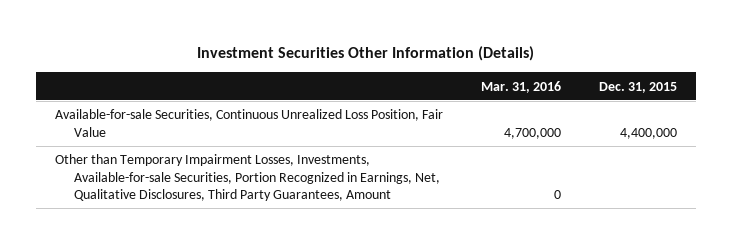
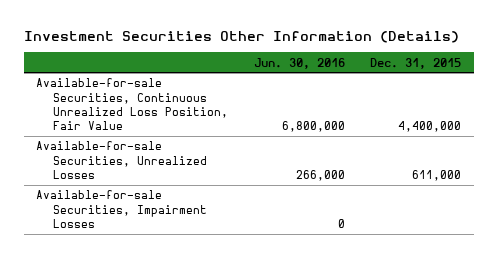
- | Mar. 31, 2016 | Dec. 31, 2015
+ | Jun. 30, 2016 | Dec. 31, 2015
- Other than Temporary Impairment Losses, Investments, Available-for-sale Securities, Portion Recognized in Earnings, Net, Qualitative Disclosures, Third Party Guarantees, Amount | 0 |
+ Available-for-sale Securities, Unrealized Losses | 266,000 | 611,000
+ Available-for-sale Securities, Impairment Losses | 0 |

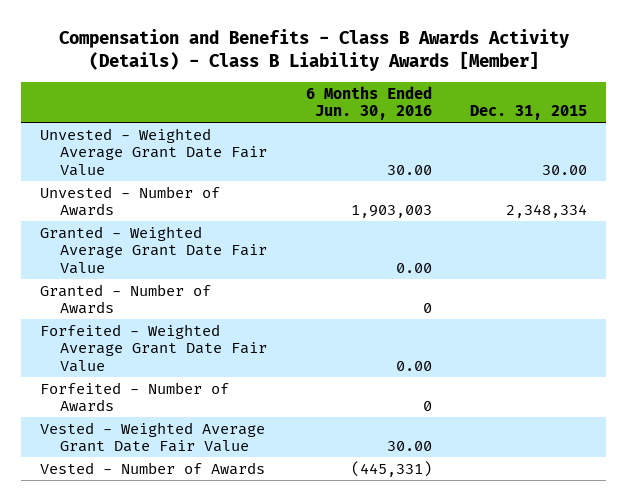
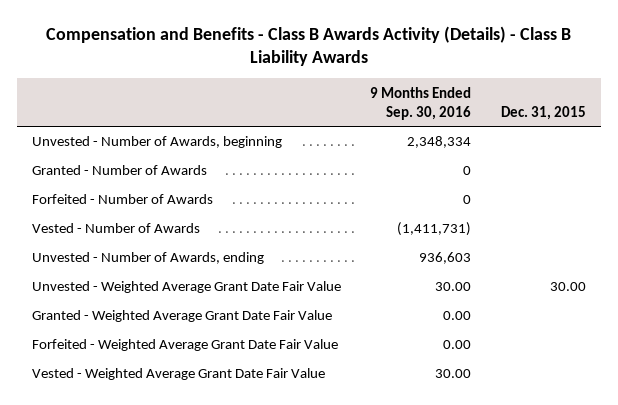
- Compensation and Benefits - Class B Awards Activity (Details) - Class B Liability Awards [Member]
+ Compensation and Benefits - Class B Awards Activity (Details) - Class B Liability Awards
- | 6 Months Ended Jun. 30, 2016 | Dec. 31, 2015
+ | 9 Months Ended Sep. 30, 2016 | Dec. 31, 2015
+ Unvested - Number of Awards, beginning | 2,348,334 |
moved up: Granted - Number of Awards | 0 |
moved up: Forfeited - Number of Awards | 0 |
moved up: Vested - Number of Awards | (1,411,731) |
+ Unvested - Number of Awards, ending | 936,603 |
- Unvested - Number of Awards | 1,903,003 | 2,348,334

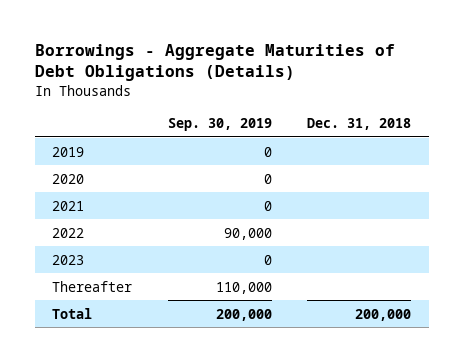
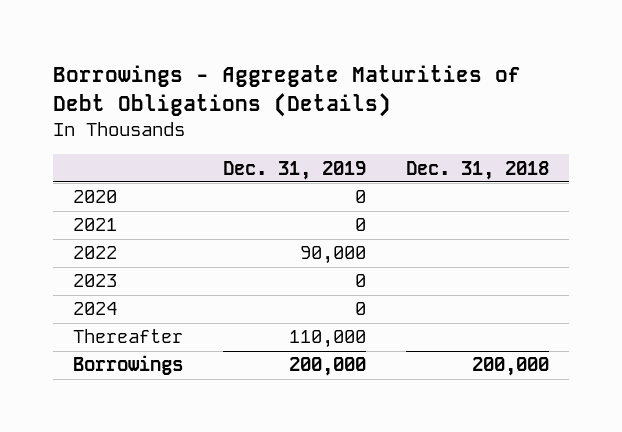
- | Sep. 30, 2019 | Dec. 31, 2018
+ | Dec. 31, 2019 | Dec. 31, 2018
- 2019 | 0 |
+ 2024 | 0 |
- Total | 200,000 | 200,000
+ Borrowings | 200,000 | 200,000

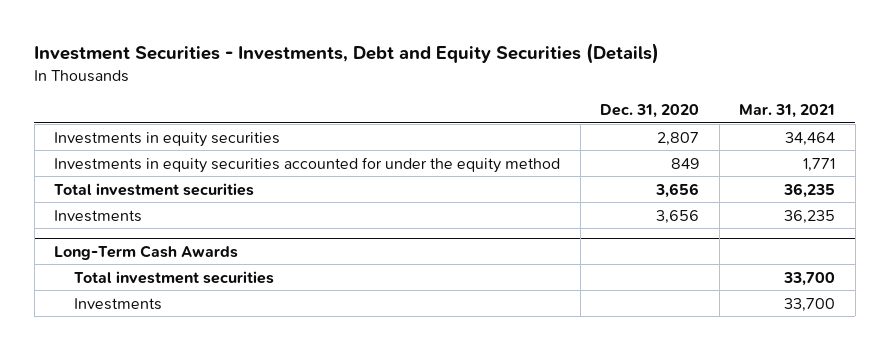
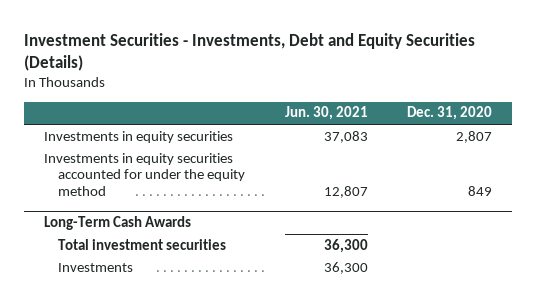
- | Dec. 31, 2020 | Mar. 31, 2021
+ | Jun. 30, 2021 | Dec. 31, 2020
- Total investment securities | 3,656 | 36,235
- Investments | 3,656 | 36,235

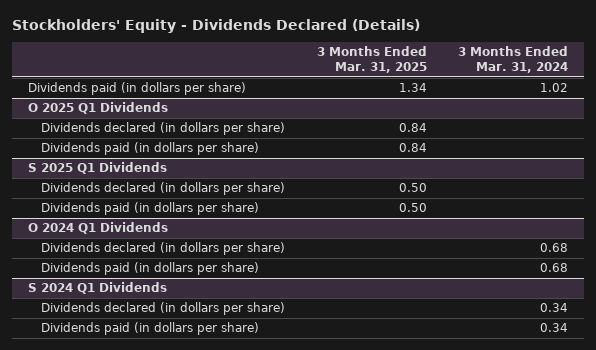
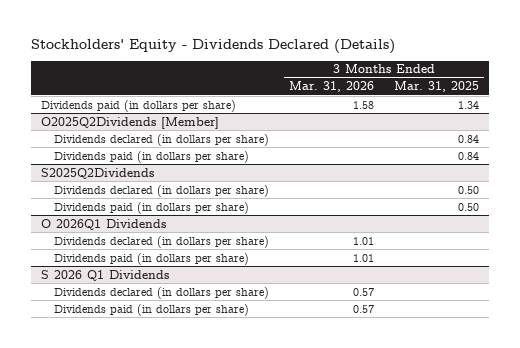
- | 3 Months Ended Mar. 31, 2025 | 3 Months Ended Mar. 31, 2024
+ | 3 Months Ended Mar. 31, 2026 | 3 Months Ended Mar. 31, 2025
- O 2025 Q1 Dividends
+ O2025Q2Dividends [Member]
- S 2025 Q1 Dividends
+ S2025Q2Dividends
- O 2024 Q1 Dividends
- Dividends declared (in dollars per share) | | 0.68
- Dividends paid (in dollars per share) | | 0.68
- S 2024 Q1 Dividends
- Dividends declared (in dollars per share) | | 0.34
- Dividends paid (in dollars per share) | | 0.34
+ O 2026Q1 Dividends
+ Dividends declared (in dollars per share) | 1.01 |
+ Dividends paid (in dollars per share) | 1.01 |
+ S 2026 Q1 Dividends
+ Dividends declared (in dollars per share) | 0.57 |
+ Dividends paid (in dollars per share) | 0.57 |

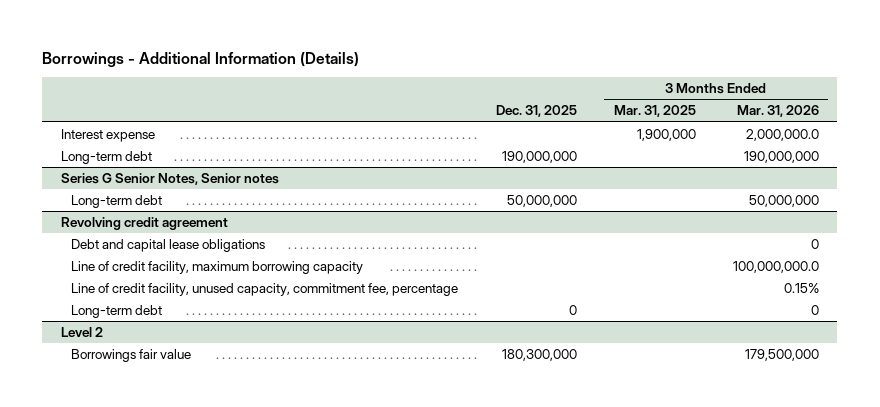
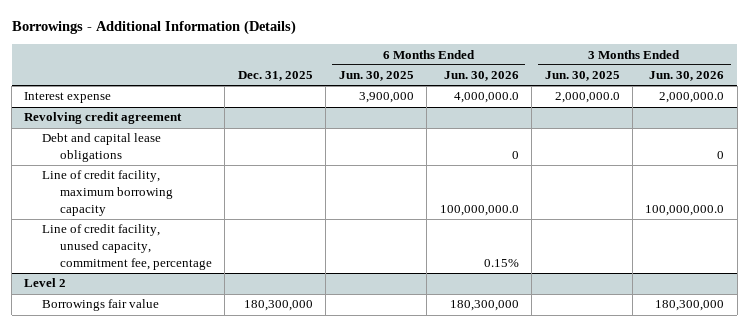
- | Dec. 31, 2025 | 3 Months Ended Mar. 31, 2025 | 3 Months Ended Mar. 31, 2026
+ | Dec. 31, 2025 | 6 Months Ended Jun. 30, 2025 | 6 Months Ended Jun. 30, 2026 | 3 Months Ended Jun. 30, 2025 | 3 Months Ended Jun. 30, 2026
- Long-term debt | 190,000,000 | | 190,000,000
- Series G Senior Notes, Senior notes
- Long-term debt | 50,000,000 | | 50,000,000
@ Revolving credit agreement
- Long-term debt | 0 | | 0

